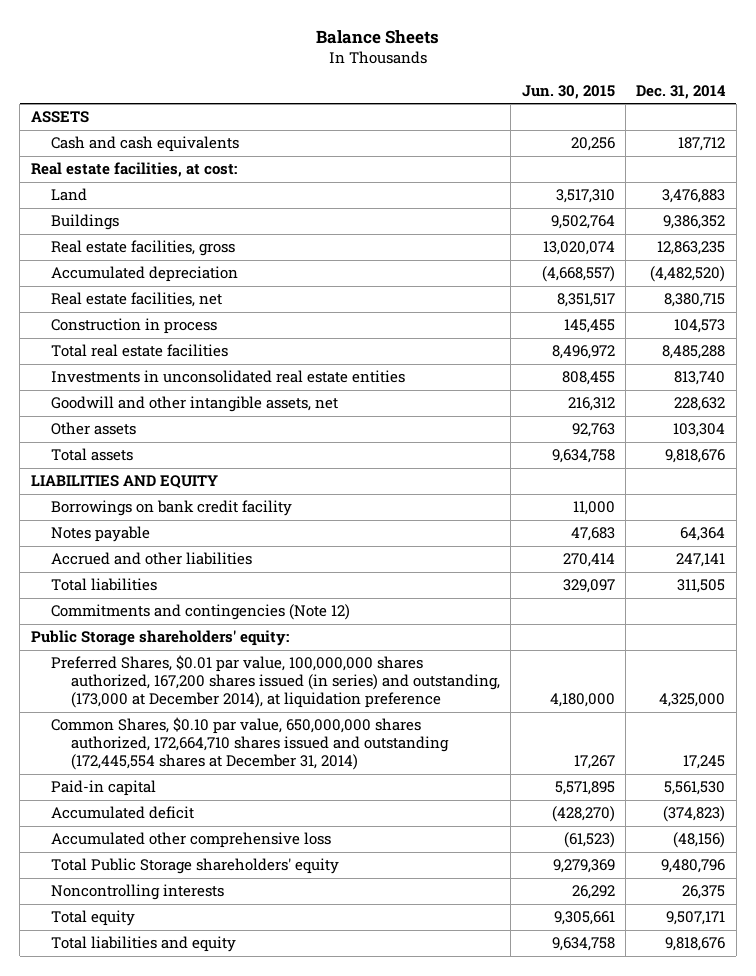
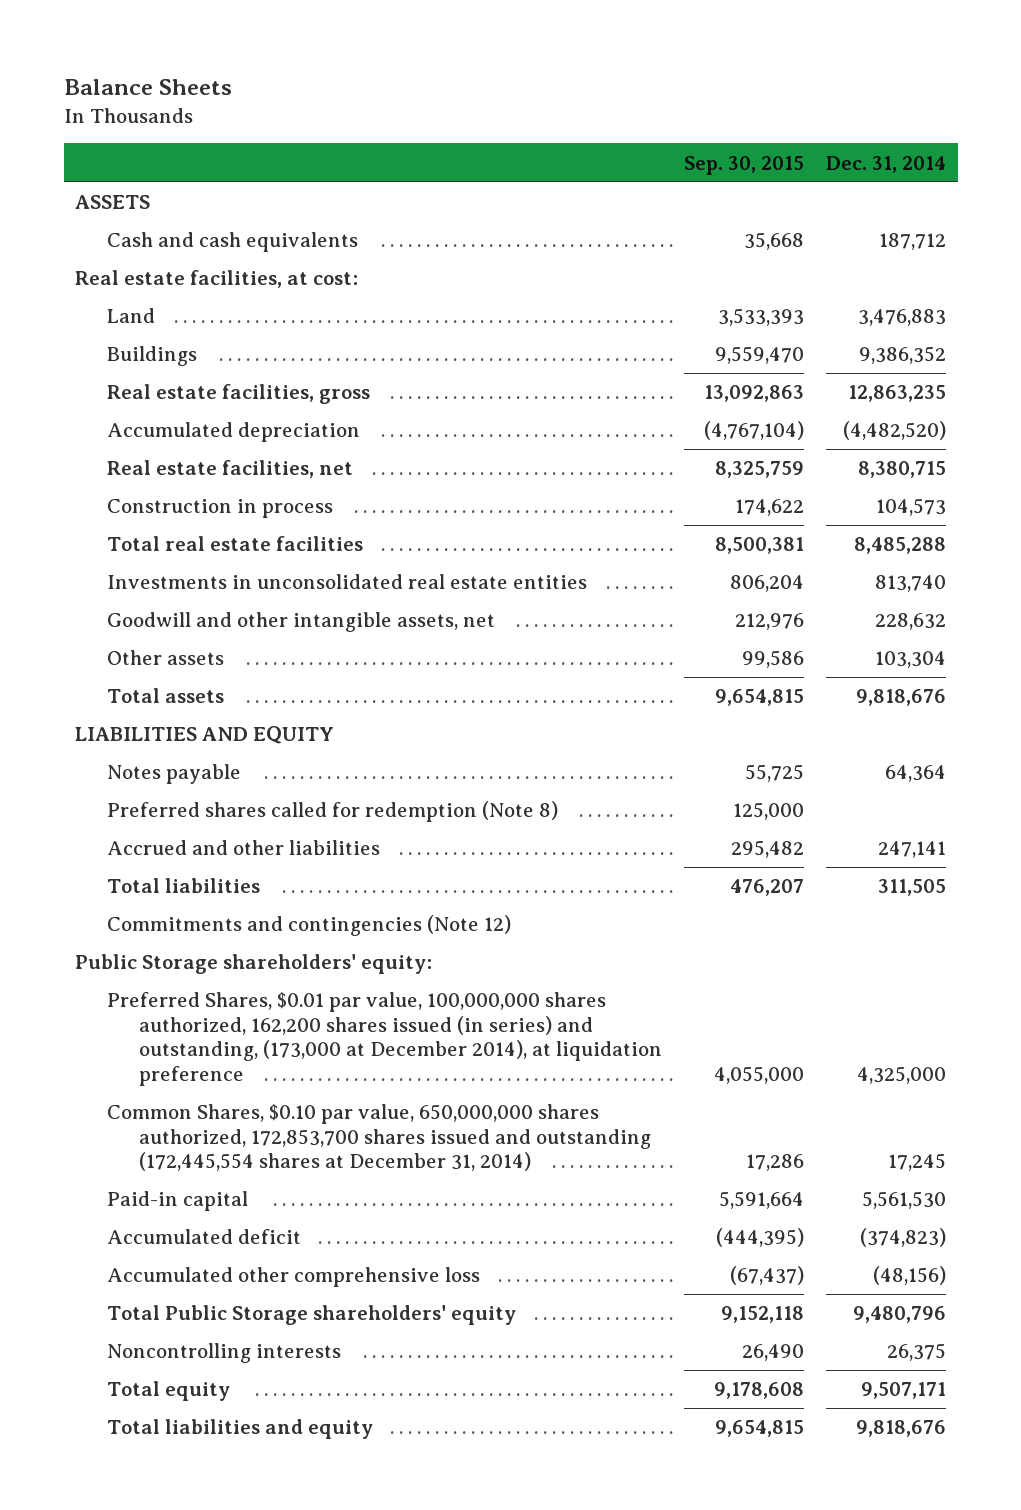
- | Jun. 30, 2015 | Dec. 31, 2014
+ | Sep. 30, 2015 | Dec. 31, 2014
- Borrowings on bank credit facility | 11,000 |
+ Preferred shares called for redemption (Note 8) | 125,000 |
- Preferred Shares, $0.01 par value, 100,000,000 shares authorized, 167,200 shares issued (in series) and outstanding, (173,000 at December 2014), at liquidation preference | 4,180,000 | 4,325,000
- Common Shares, $0.10 par value, 650,000,000 shares authorized, 172,664,710 shares issued and outstanding (172,445,554 shares at December 31, 2014) | 17,267 | 17,245
+ Preferred Shares, $0.01 par value, 100,000,000 shares authorized, 162,200 shares issued (in series) and outstanding, (173,000 at December 2014), at liquidation preference | 4,055,000 | 4,325,000
+ Common Shares, $0.10 par value, 650,000,000 shares authorized, 172,853,700 shares issued and outstanding (172,445,554 shares at December 31, 2014) | 17,286 | 17,245

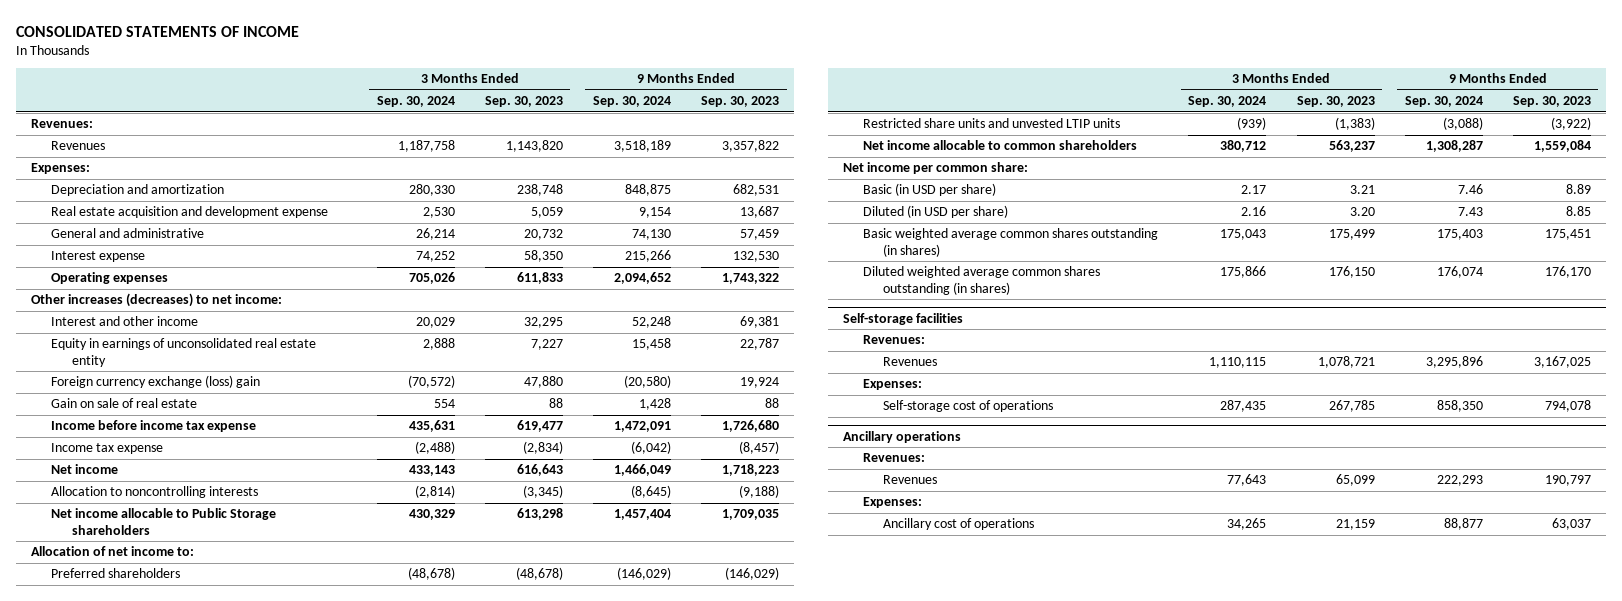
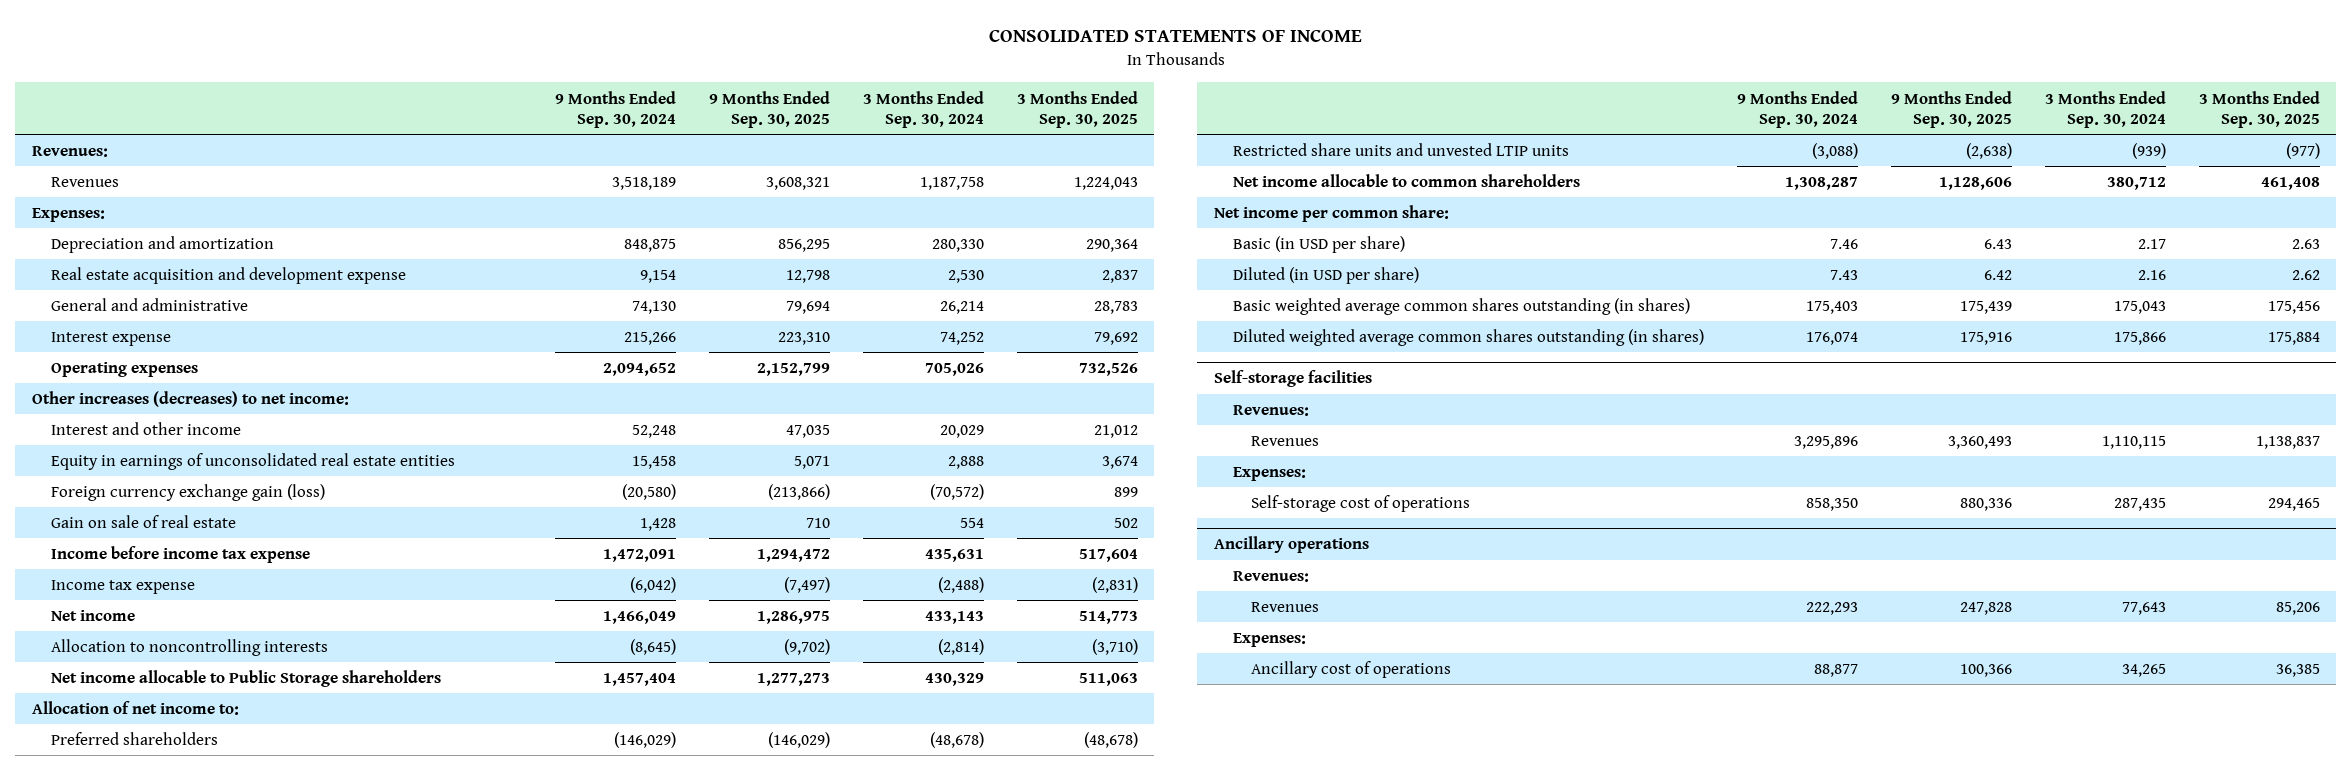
- | 3 Months Ended Sep. 30, 2024 | 3 Months Ended Sep. 30, 2023 | 9 Months Ended Sep. 30, 2024 | 9 Months Ended Sep. 30, 2023
+ | 9 Months Ended Sep. 30, 2024 | 9 Months Ended Sep. 30, 2025 | 3 Months Ended Sep. 30, 2024 | 3 Months Ended Sep. 30, 2025
- Equity in earnings of unconsolidated real estate entity | 2,888 | 7,227 | 15,458 | 22,787
- Foreign currency exchange (loss) gain | (70,572) | 47,880 | (20,580) | 19,924
+ Equity in earnings of unconsolidated real estate entities | 15,458 | 5,071 | 2,888 | 3,674
+ Foreign currency exchange gain (loss) | (20,580) | (213,866) | (70,572) | 899

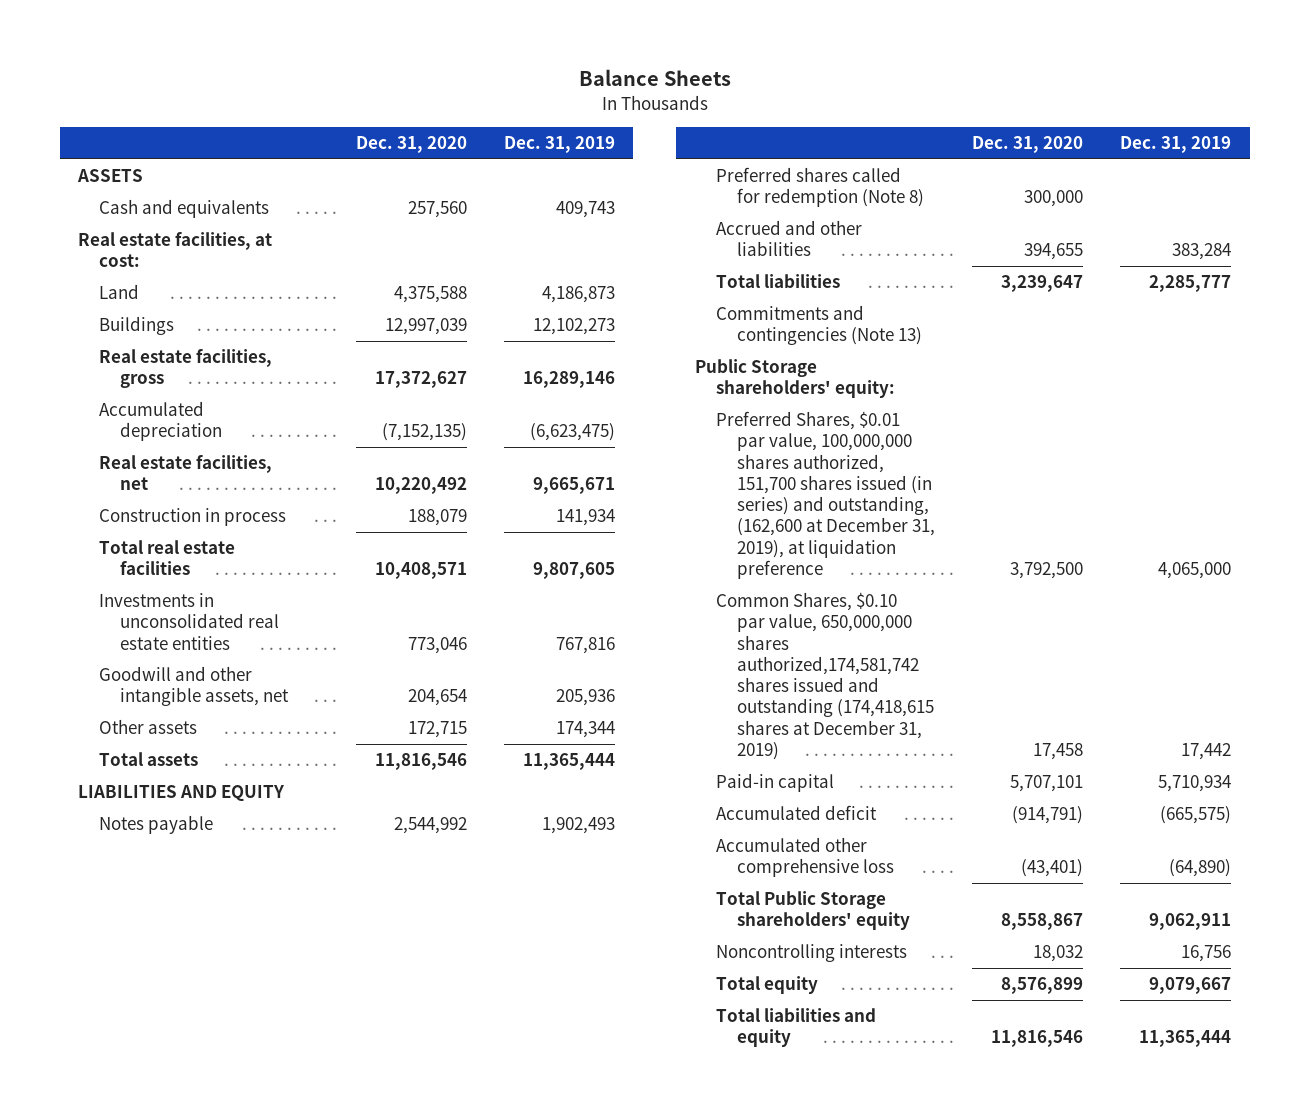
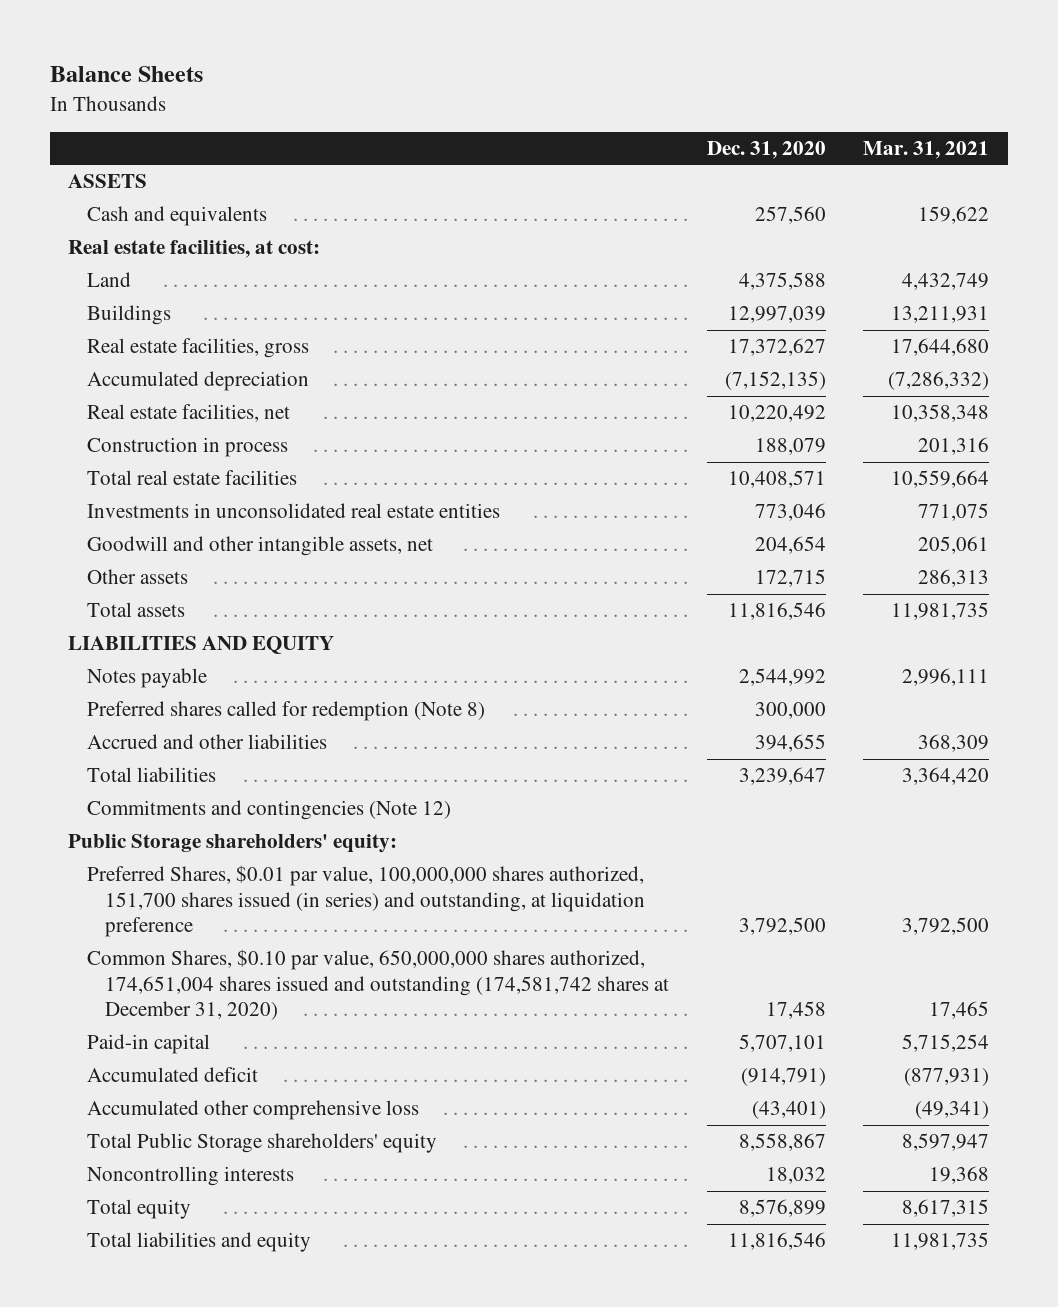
- | Dec. 31, 2020 | Dec. 31, 2019
+ | Dec. 31, 2020 | Mar. 31, 2021
- Commitments and contingencies (Note 13)
+ Commitments and contingencies (Note 12)
- Preferred Shares, $0.01 par value, 100,000,000 shares authorized, 151,700 shares issued (in series) and outstanding, (162,600 at December 31, 2019), at liquidation preference | 3,792,500 | 4,065,000
- Common Shares, $0.10 par value, 650,000,000 shares authorized,174,581,742 shares issued and outstanding (174,418,615 shares at December 31, 2019) | 17,458 | 17,442
+ Preferred Shares, $0.01 par value, 100,000,000 shares authorized, 151,700 shares issued (in series) and outstanding, at liquidation preference | 3,792,500 | 3,792,500
+ Common Shares, $0.10 par value, 650,000,000 shares authorized, 174,651,004 shares issued and outstanding (174,581,742 shares at December 31, 2020) | 17,458 | 17,465

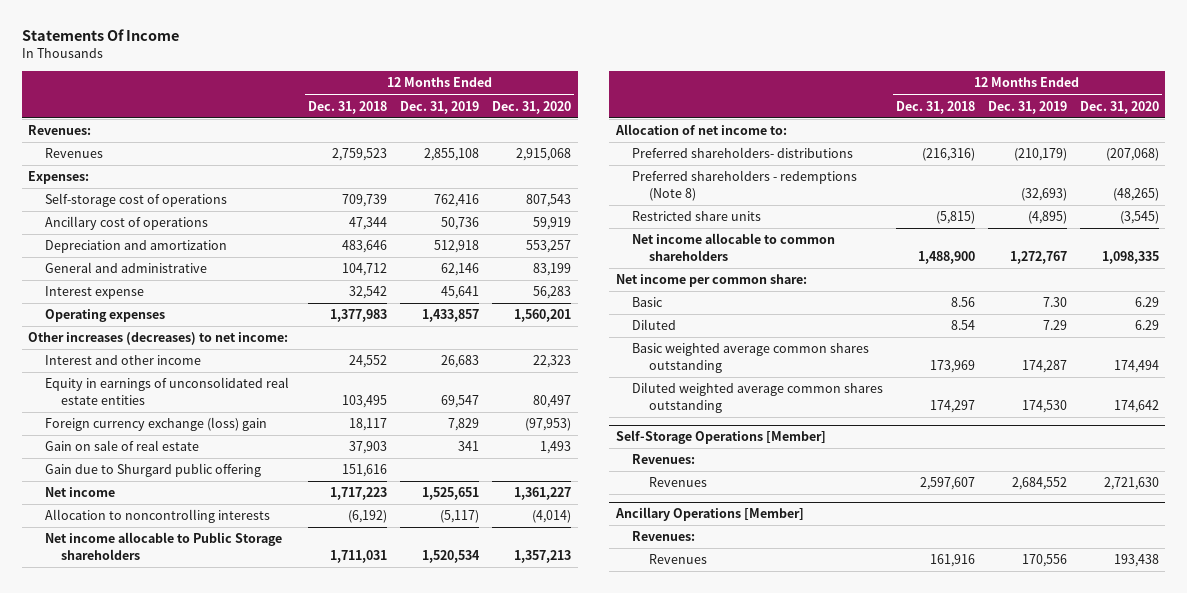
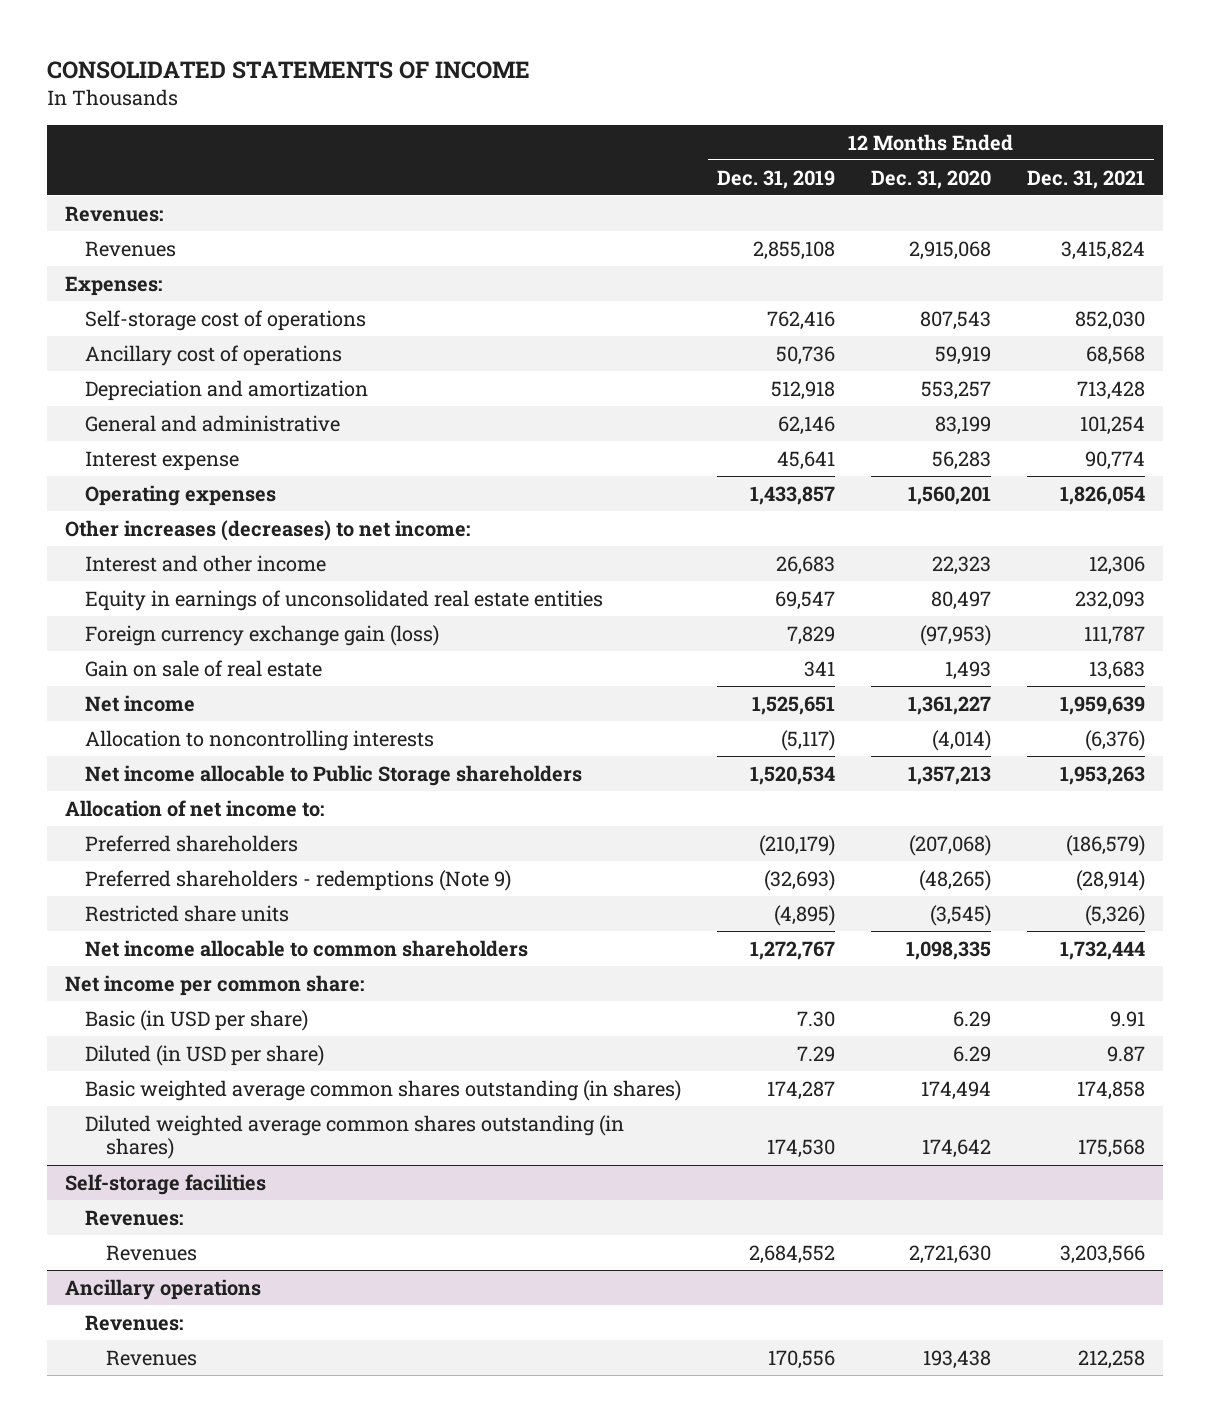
- Statements Of Income
+ CONSOLIDATED STATEMENTS OF INCOME
- | 12 Months Ended Dec. 31, 2018 | 12 Months Ended Dec. 31, 2019 | 12 Months Ended Dec. 31, 2020
+ | 12 Months Ended Dec. 31, 2019 | 12 Months Ended Dec. 31, 2020 | 12 Months Ended Dec. 31, 2021
- Foreign currency exchange (loss) gain | 18,117 | 7,829 | (97,953)
+ Foreign currency exchange gain (loss) | 7,829 | (97,953) | 111,787
- Gain due to Shurgard public offering | 151,616 | |
- Preferred shareholders- distributions | (216,316) | (210,179) | (207,068)
- Preferred shareholders - redemptions (Note 8) | | (32,693) | (48,265)
+ Preferred shareholders | (210,179) | (207,068) | (186,579)
+ Preferred shareholders - redemptions (Note 9) | (32,693) | (48,265) | (28,914)
- Basic | 8.56 | 7.30 | 6.29
- Diluted | 8.54 | 7.29 | 6.29
- Basic weighted average common shares outstanding | 173,969 | 174,287 | 174,494
- Diluted weighted average common shares outstanding | 174,297 | 174,530 | 174,642
- Self-Storage Operations [Member]
+ Basic (in USD per share) | 7.30 | 6.29 | 9.91
+ Diluted (in USD per share) | 7.29 | 6.29 | 9.87
+ Basic weighted average common shares outstanding (in shares) | 174,287 | 174,494 | 174,858
+ Diluted weighted average common shares outstanding (in shares) | 174,530 | 174,642 | 175,568
+ Self-storage facilities
- Ancillary Operations [Member]
+ Ancillary operations

